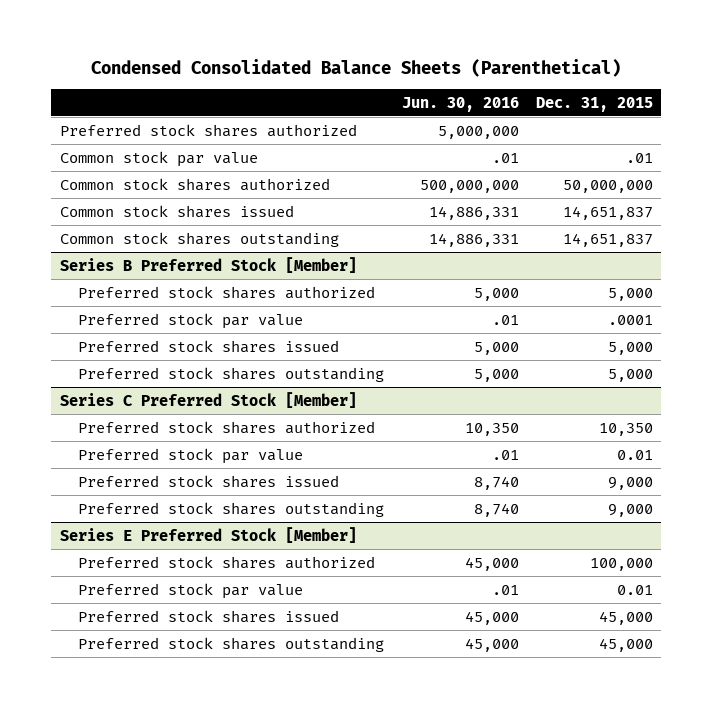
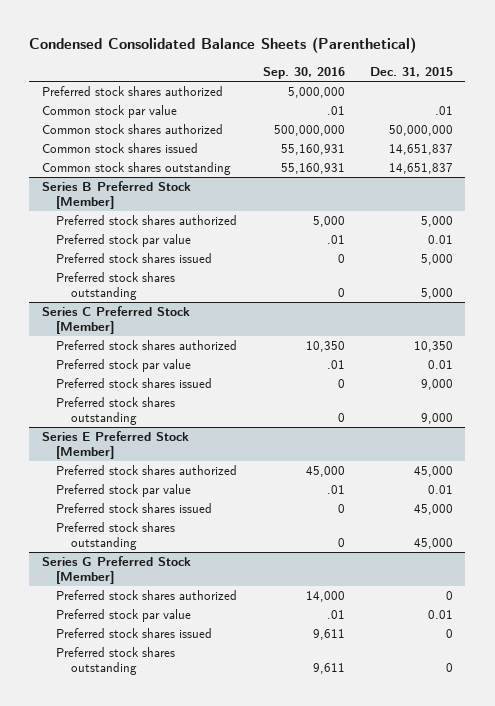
- | Jun. 30, 2016 | Dec. 31, 2015
+ | Sep. 30, 2016 | Dec. 31, 2015
@ Series B Preferred Stock [Member]
- Preferred stock par value | .01 | .0001
+ Preferred stock par value | .01 | 0.01
@ Series E Preferred Stock [Member]
- Preferred stock shares authorized | 45,000 | 100,000
+ Preferred stock shares authorized | 45,000 | 45,000
+ Series G Preferred Stock [Member]
+ Preferred stock shares authorized | 14,000 | 0
+ Preferred stock par value | .01 | 0.01
+ Preferred stock shares issued | 9,611 | 0
+ Preferred stock shares outstanding | 9,611 | 0

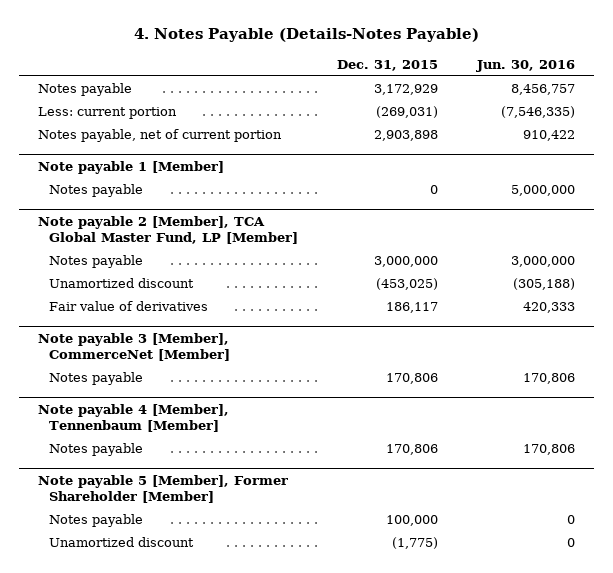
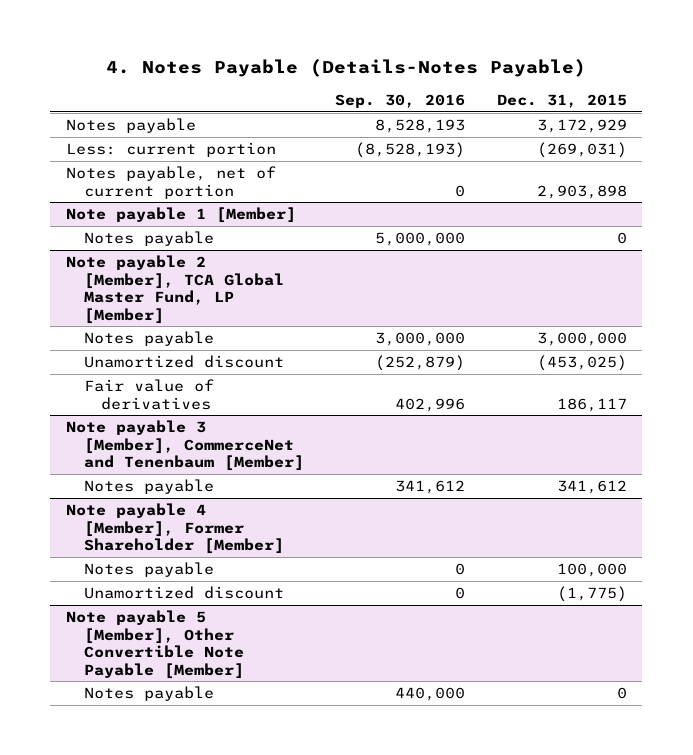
- | Dec. 31, 2015 | Jun. 30, 2016
+ | Sep. 30, 2016 | Dec. 31, 2015
- Note payable 3 [Member], CommerceNet [Member]
- Notes payable | 170,806 | 170,806
- Note payable 4 [Member], Tennenbaum [Member]
- Notes payable | 170,806 | 170,806
- Note payable 5 [Member], Former Shareholder [Member]
+ Note payable 3 [Member], CommerceNet and Tenenbaum [Member]
+ Notes payable | 341,612 | 341,612
+ Note payable 4 [Member], Former Shareholder [Member]
+ Note payable 5 [Member], Other Convertible Note Payable [Member]
+ Notes payable | 440,000 | 0

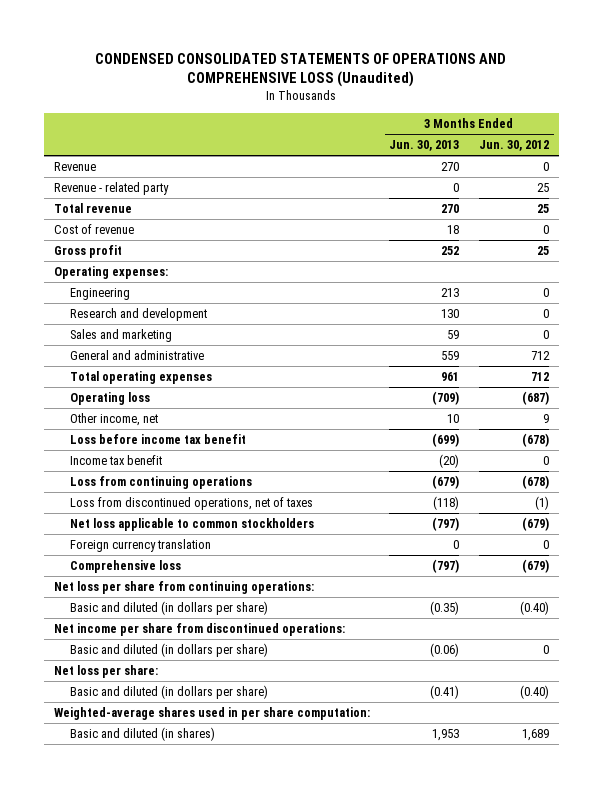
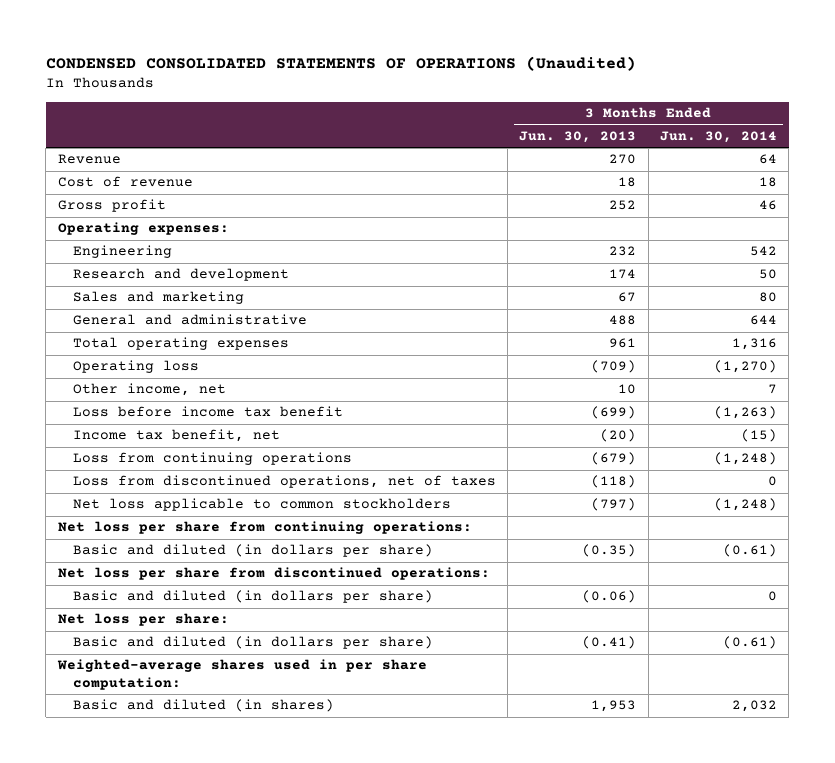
- CONDENSED CONSOLIDATED STATEMENTS OF OPERATIONS AND COMPREHENSIVE LOSS (Unaudited)
+ CONDENSED CONSOLIDATED STATEMENTS OF OPERATIONS (Unaudited)
- | 3 Months Ended Jun. 30, 2013 | 3 Months Ended Jun. 30, 2012
+ | 3 Months Ended Jun. 30, 2013 | 3 Months Ended Jun. 30, 2014
- Revenue - related party | 0 | 25
- Total revenue | 270 | 25
- Engineering | 213 | 0
- Research and development | 130 | 0
- Sales and marketing | 59 | 0
- General and administrative | 559 | 712
+ Engineering | 232 | 542
+ Research and development | 174 | 50
+ Sales and marketing | 67 | 80
+ General and administrative | 488 | 644
- Income tax benefit | (20) | 0
+ Income tax benefit, net | (20) | (15)
- Foreign currency translation | 0 | 0
- Comprehensive loss | (797) | (679)
- Net income per share from discontinued operations:
+ Net loss per share from discontinued operations:

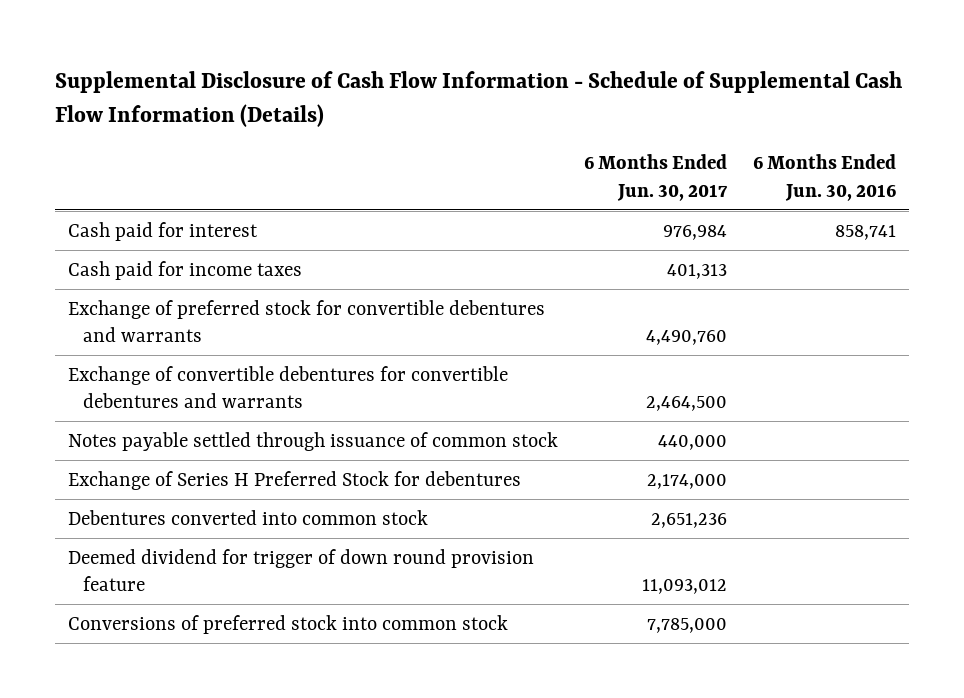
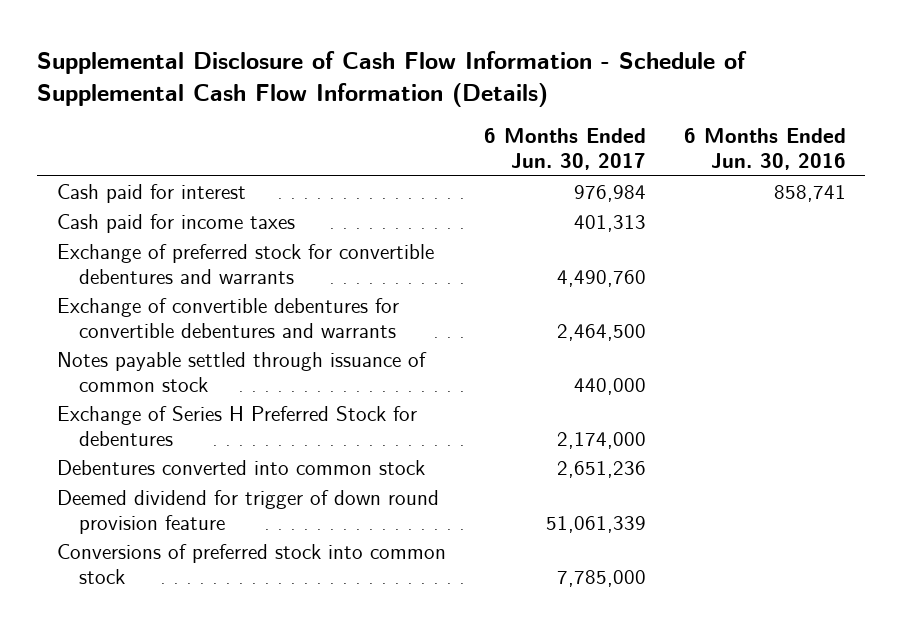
- Deemed dividend for trigger of down round provision feature | 11,093,012 |
+ Deemed dividend for trigger of down round provision feature | 51,061,339 |

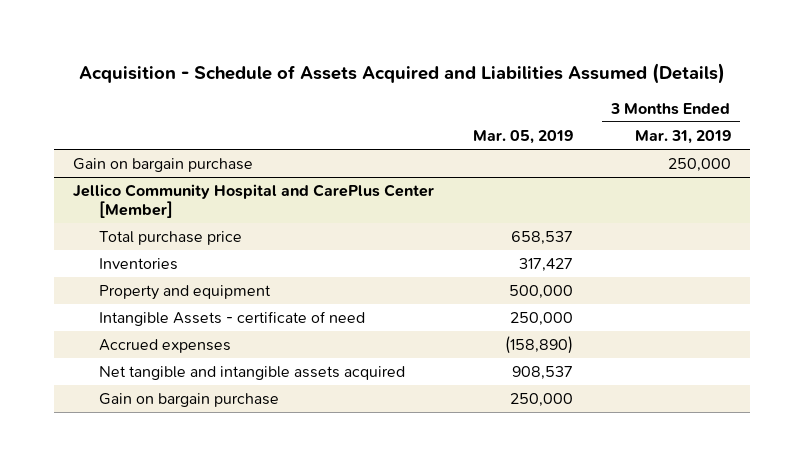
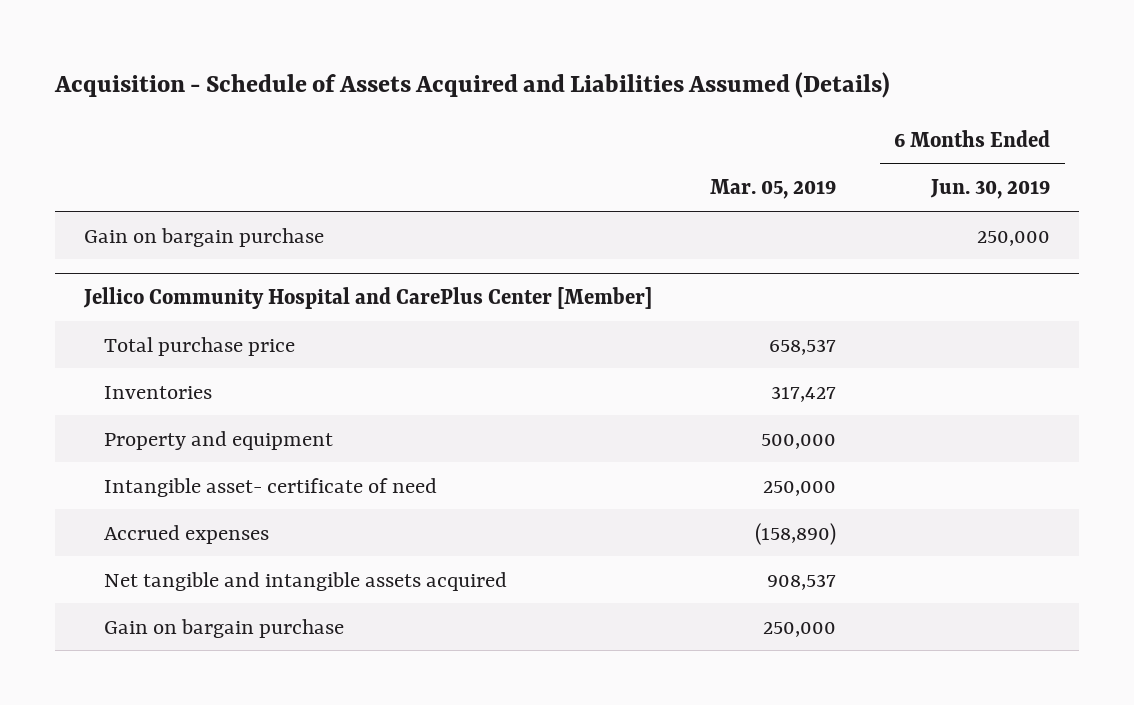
- | Mar. 05, 2019 | 3 Months Ended Mar. 31, 2019
+ | Mar. 05, 2019 | 6 Months Ended Jun. 30, 2019
@ Jellico Community Hospital and CarePlus Center [Member]
- Intangible Assets - certificate of need | 250,000 |
+ Intangible asset- certificate of need | 250,000 |

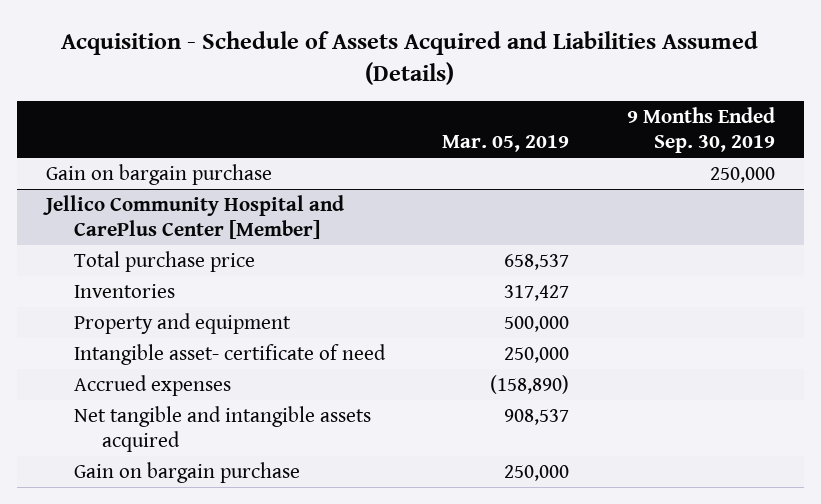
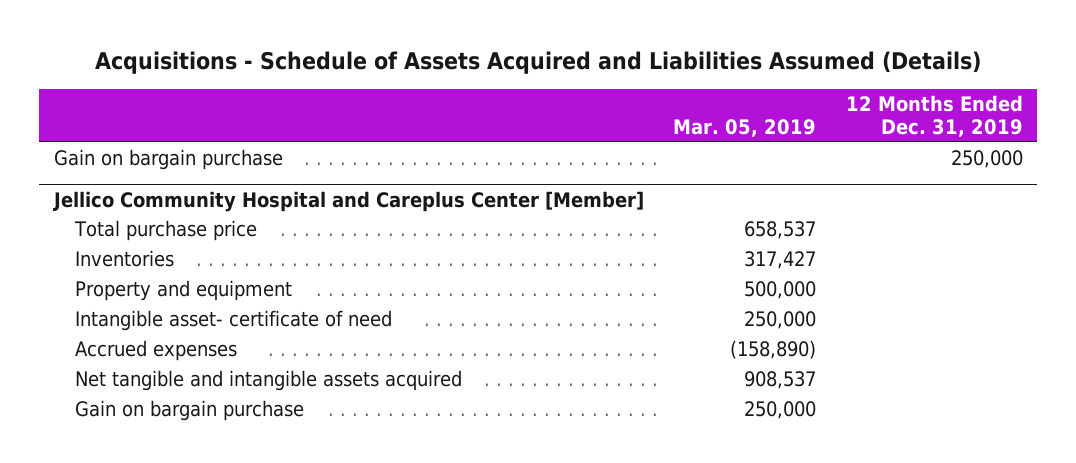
- Acquisition - Schedule of Assets Acquired and Liabilities Assumed (Details)
+ Acquisitions - Schedule of Assets Acquired and Liabilities Assumed (Details)
- | Mar. 05, 2019 | 9 Months Ended Sep. 30, 2019
+ | Mar. 05, 2019 | 12 Months Ended Dec. 31, 2019
- Jellico Community Hospital and CarePlus Center [Member]
+ Jellico Community Hospital and Careplus Center [Member]

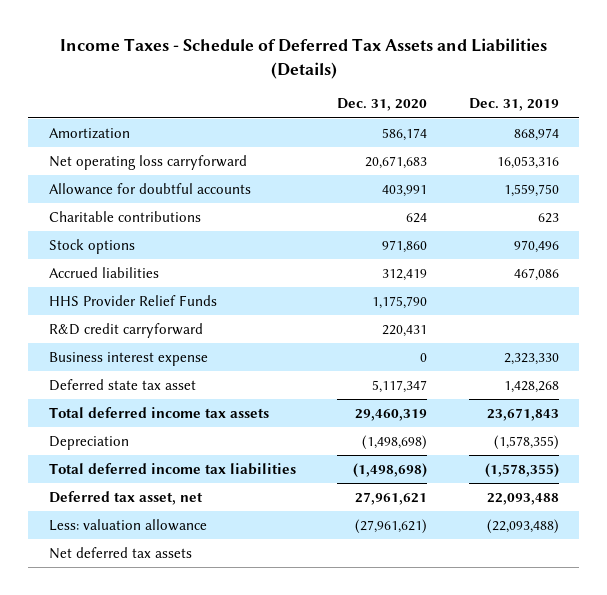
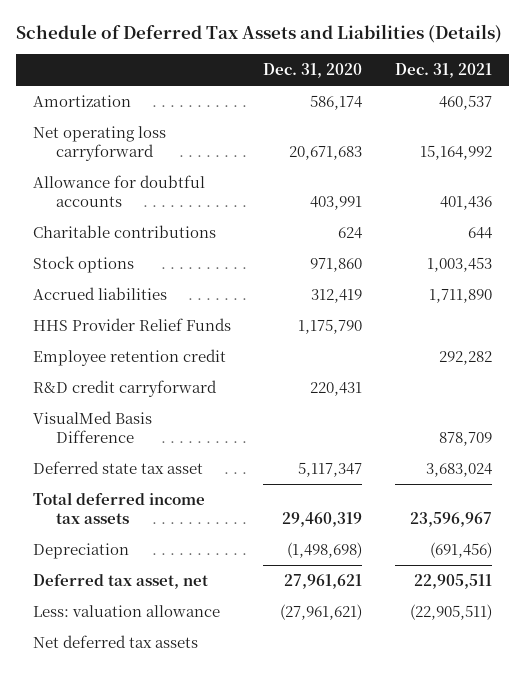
- Income Taxes - Schedule of Deferred Tax Assets and Liabilities (Details)
+ Schedule of Deferred Tax Assets and Liabilities (Details)
- | Dec. 31, 2020 | Dec. 31, 2019
+ | Dec. 31, 2020 | Dec. 31, 2021
+ Employee retention credit | | 292,282
- Business interest expense | 0 | 2,323,330
+ VisualMed Basis Difference | | 878,709
- Total deferred income tax liabilities | (1,498,698) | (1,578,355)

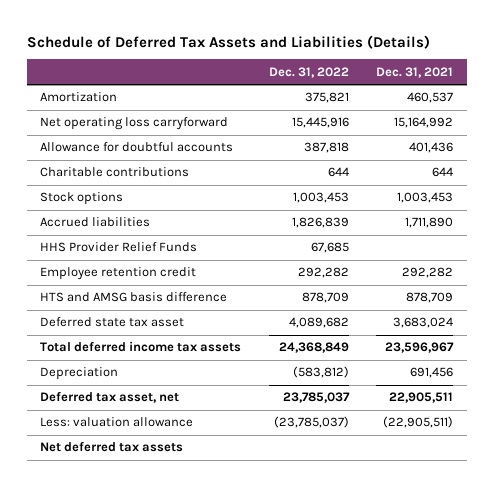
- | Dec. 31, 2020 | Dec. 31, 2021
+ | Dec. 31, 2022 | Dec. 31, 2021
- R&D credit carryforward | 220,431 |
- VisualMed Basis Difference | | 878,709
+ HTS and AMSG basis difference | 878,709 | 878,709
- Depreciation | (1,498,698) | (691,456)
+ Depreciation | (583,812) | 691,456

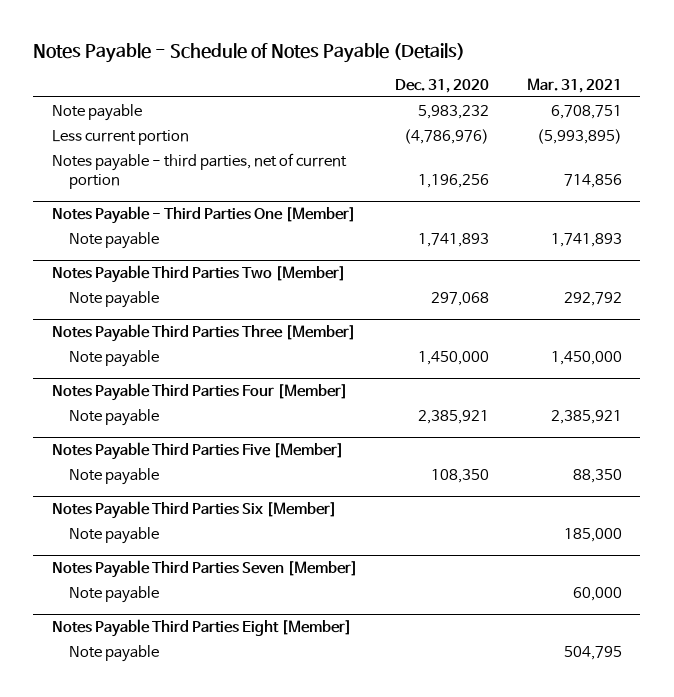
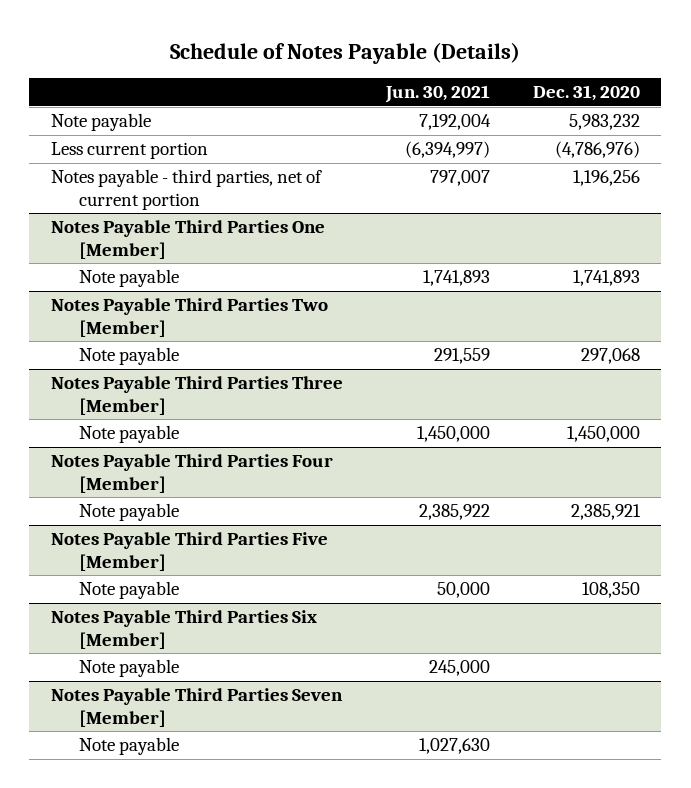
- Notes Payable - Schedule of Notes Payable (Details)
+ Schedule of Notes Payable (Details)
- | Dec. 31, 2020 | Mar. 31, 2021
+ | Jun. 30, 2021 | Dec. 31, 2020
- Notes Payable - Third Parties One [Member]
+ Notes Payable Third Parties One [Member]
- Notes Payable Third Parties Eight [Member]
- Note payable | | 504,795

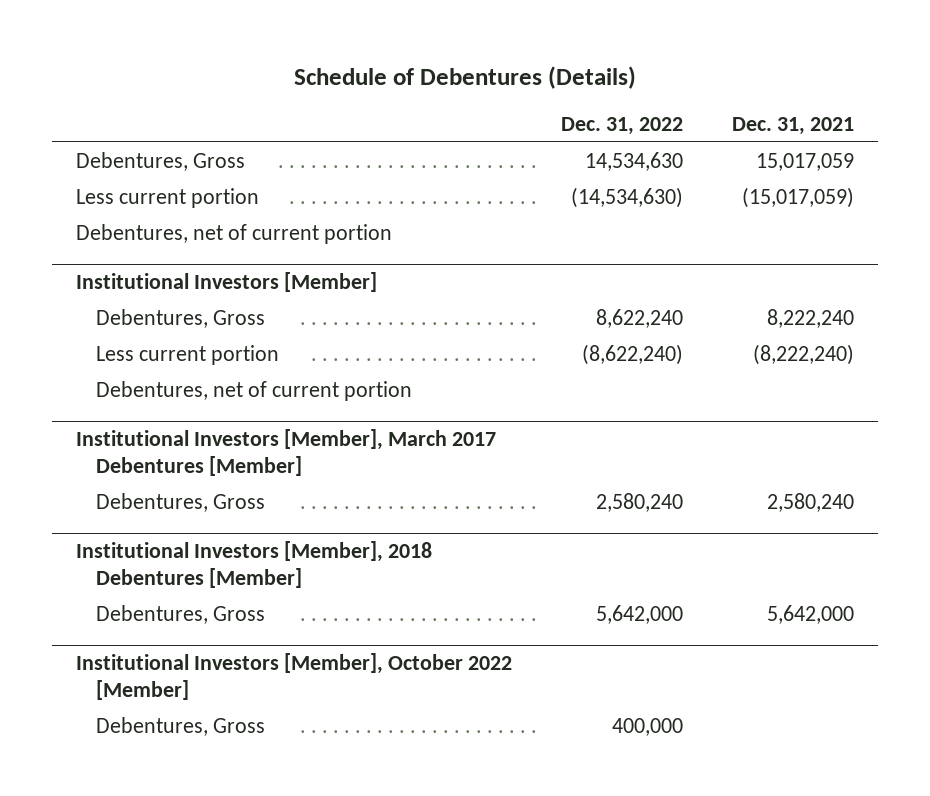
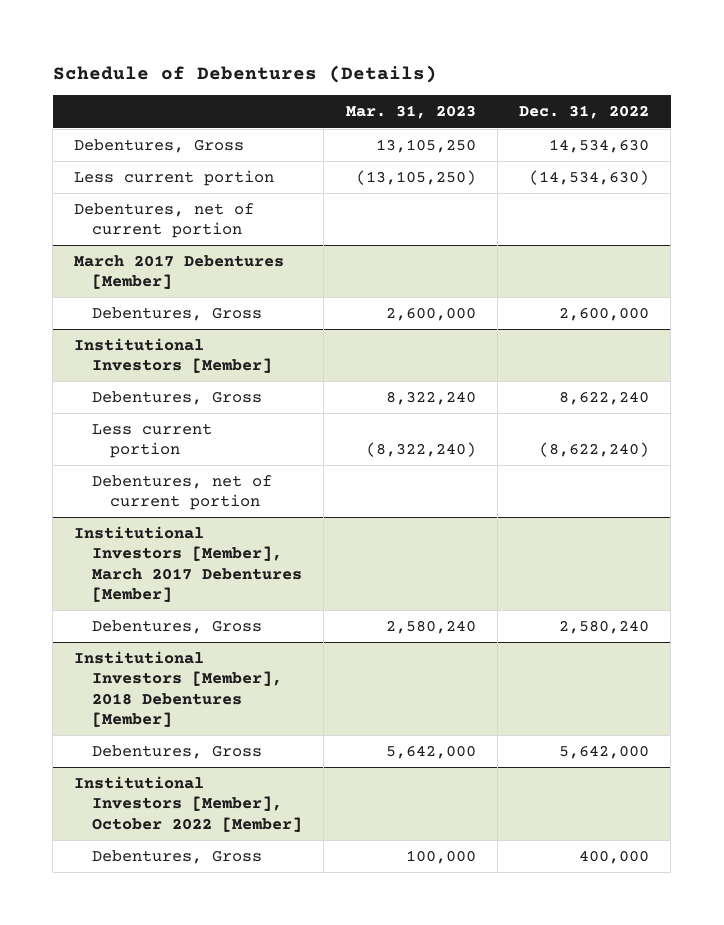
- | Dec. 31, 2022 | Dec. 31, 2021
+ | Mar. 31, 2023 | Dec. 31, 2022
+ March 2017 Debentures [Member]
+ Debentures, Gross | 2,600,000 | 2,600,000

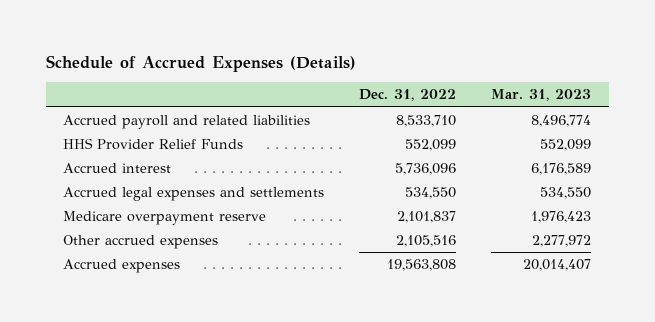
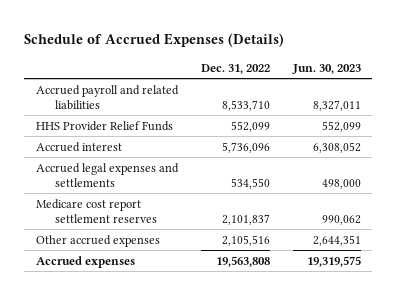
- | Dec. 31, 2022 | Mar. 31, 2023
+ | Dec. 31, 2022 | Jun. 30, 2023
- Medicare overpayment reserve | 2,101,837 | 1,976,423
+ Medicare cost report settlement reserves | 2,101,837 | 990,062

